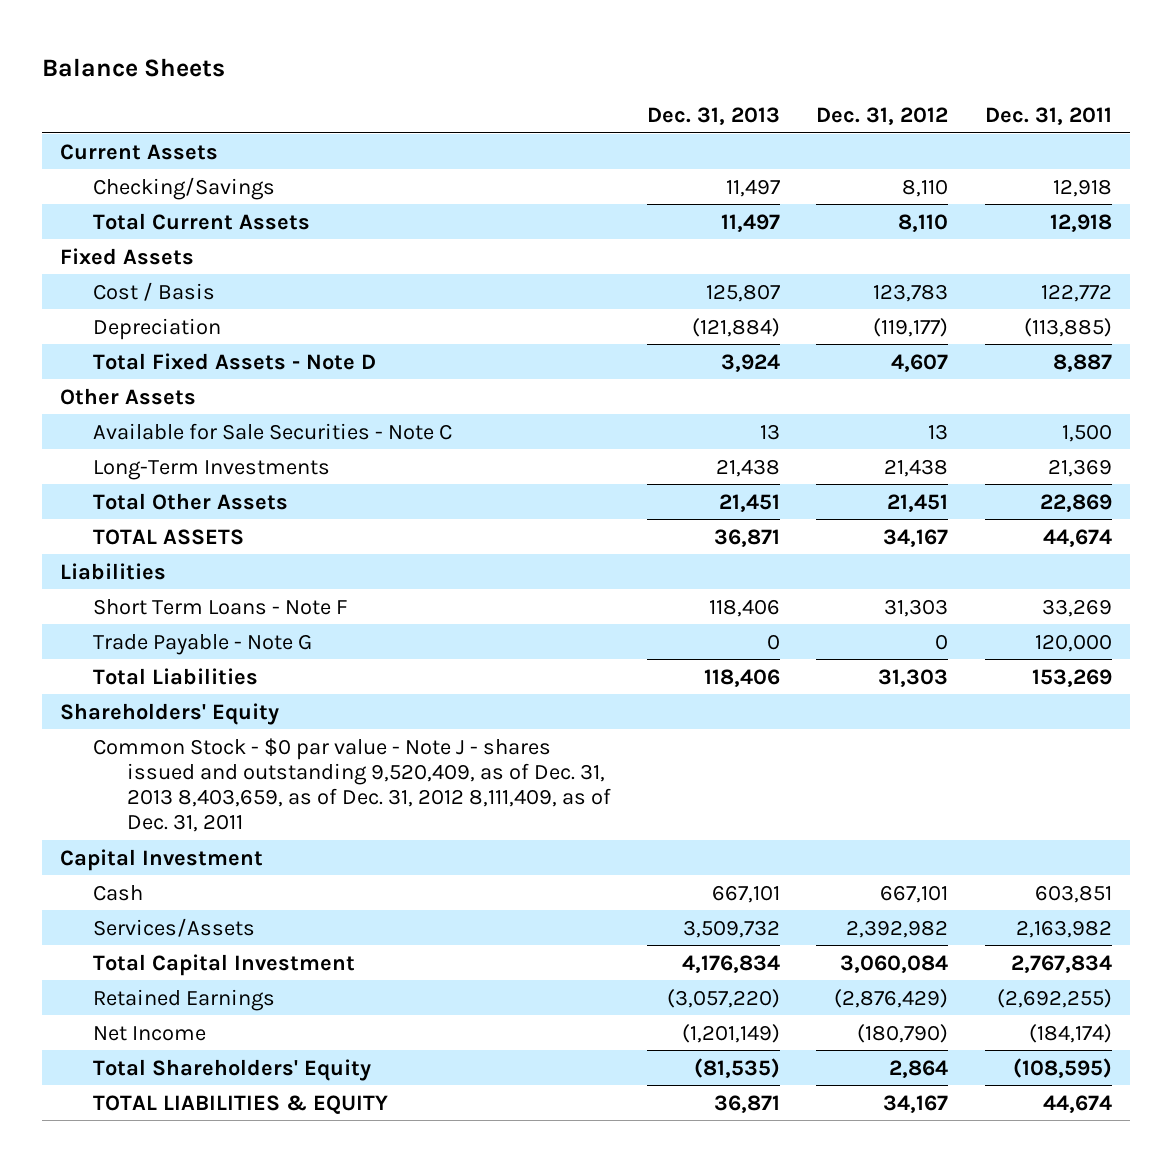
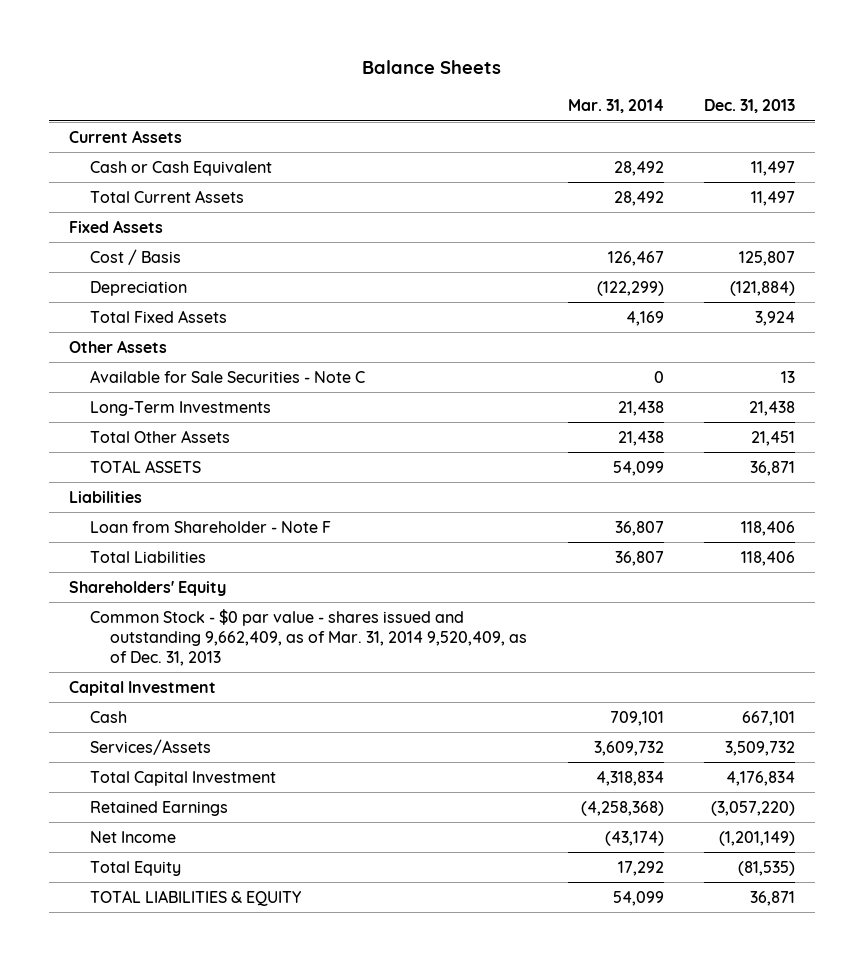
- | Dec. 31, 2013 | Dec. 31, 2012 | Dec. 31, 2011
+ | Mar. 31, 2014 | Dec. 31, 2013
- Checking/Savings | 11,497 | 8,110 | 12,918
+ Cash or Cash Equivalent | 28,492 | 11,497
- Total Fixed Assets - Note D | 3,924 | 4,607 | 8,887
+ Total Fixed Assets | 4,169 | 3,924
- Short Term Loans - Note F | 118,406 | 31,303 | 33,269
- Trade Payable - Note G | 0 | 0 | 120,000
+ Loan from Shareholder - Note F | 36,807 | 118,406
- Common Stock - $0 par value - Note J - shares issued and outstanding 9,520,409, as of Dec. 31, 2013 8,403,659, as of Dec. 31, 2012 8,111,409, as of Dec. 31, 2011
+ Common Stock - $0 par value - shares issued and outstanding 9,662,409, as of Mar. 31, 2014 9,520,409, as of Dec. 31, 2013
- Total Shareholders' Equity | (81,535) | 2,864 | (108,595)
+ Total Equity | 17,292 | (81,535)

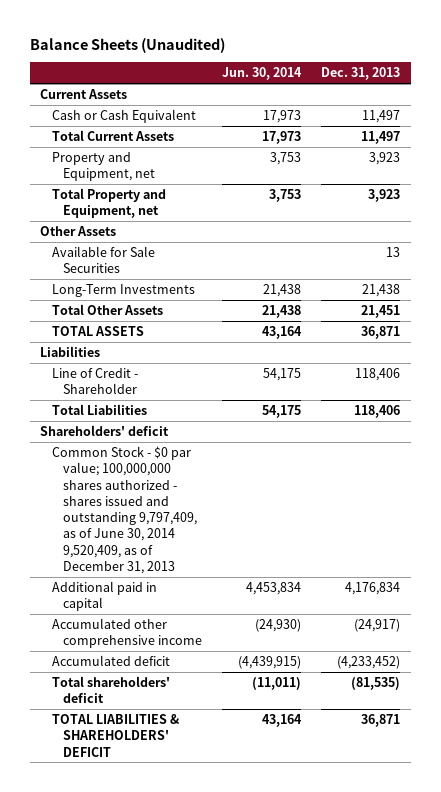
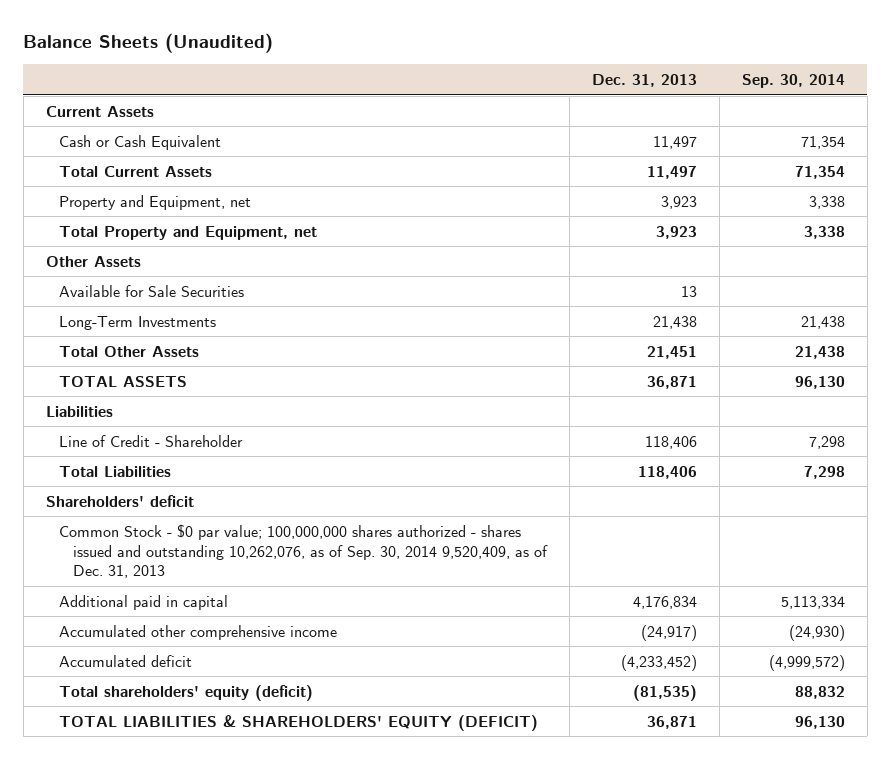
- | Jun. 30, 2014 | Dec. 31, 2013
+ | Dec. 31, 2013 | Sep. 30, 2014
- Common Stock - $0 par value; 100,000,000 shares authorized - shares issued and outstanding 9,797,409, as of June 30, 2014 9,520,409, as of December 31, 2013
+ Common Stock - $0 par value; 100,000,000 shares authorized - shares issued and outstanding 10,262,076, as of Sep. 30, 2014 9,520,409, as of Dec. 31, 2013
- Total shareholders' deficit | (11,011) | (81,535)
- TOTAL LIABILITIES & SHAREHOLDERS' DEFICIT | 43,164 | 36,871
+ Total shareholders' equity (deficit) | (81,535) | 88,832
+ TOTAL LIABILITIES & SHAREHOLDERS' EQUITY (DEFICIT) | 36,871 | 96,130

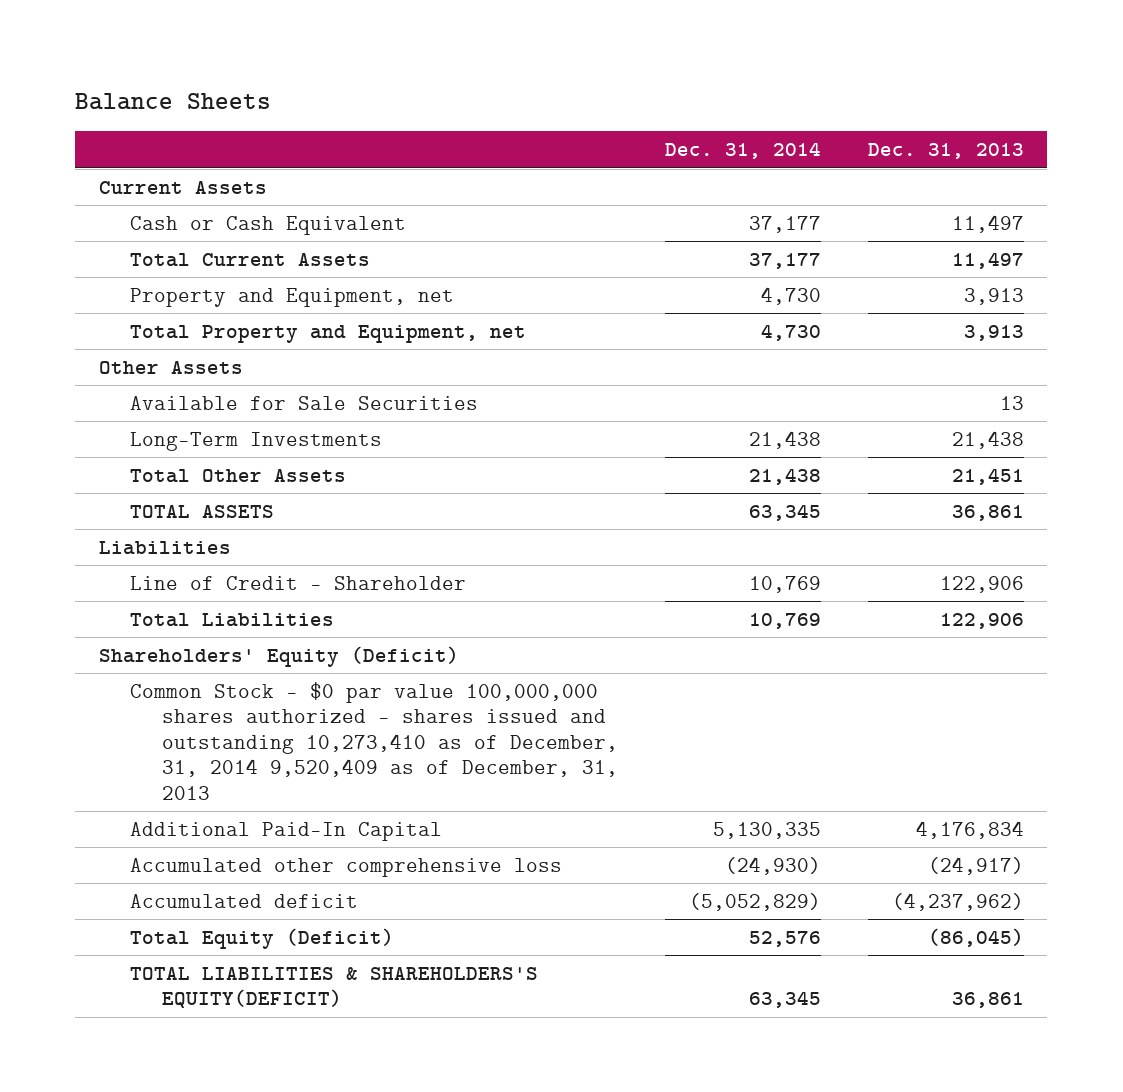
- Balance Sheets (Unaudited)
+ Balance Sheets
- | Dec. 31, 2013 | Sep. 30, 2014
+ | Dec. 31, 2014 | Dec. 31, 2013
- Property and Equipment, net | 3,923 | 3,338
- Total Property and Equipment, net | 3,923 | 3,338
+ Property and Equipment, net | 4,730 | 3,913
+ Total Property and Equipment, net | 4,730 | 3,913
- TOTAL ASSETS | 36,871 | 96,130
+ TOTAL ASSETS | 63,345 | 36,861
- Line of Credit - Shareholder | 118,406 | 7,298
- Total Liabilities | 118,406 | 7,298
- Shareholders' deficit
- Common Stock - $0 par value; 100,000,000 shares authorized - shares issued and outstanding 10,262,076, as of Sep. 30, 2014 9,520,409, as of Dec. 31, 2013
- Additional paid in capital | 4,176,834 | 5,113,334
- Accumulated other comprehensive income | (24,917) | (24,930)
- Accumulated deficit | (4,233,452) | (4,999,572)
- Total shareholders' equity (deficit) | (81,535) | 88,832
- TOTAL LIABILITIES & SHAREHOLDERS' EQUITY (DEFICIT) | 36,871 | 96,130
+ Line of Credit - Shareholder | 10,769 | 122,906
+ Total Liabilities | 10,769 | 122,906
+ Shareholders' Equity (Deficit)
+ Common Stock - $0 par value 100,000,000 shares authorized - shares issued and outstanding 10,273,410 as of December, 31, 2014 9,520,409 as of December, 31, 2013
+ Additional Paid-In Capital | 5,130,335 | 4,176,834
+ Accumulated other comprehensive loss | (24,930) | (24,917)
+ Accumulated deficit | (5,052,829) | (4,237,962)
+ Total Equity (Deficit) | 52,576 | (86,045)
+ TOTAL LIABILITIES & SHAREHOLDERS'S EQUITY(DEFICIT) | 63,345 | 36,861

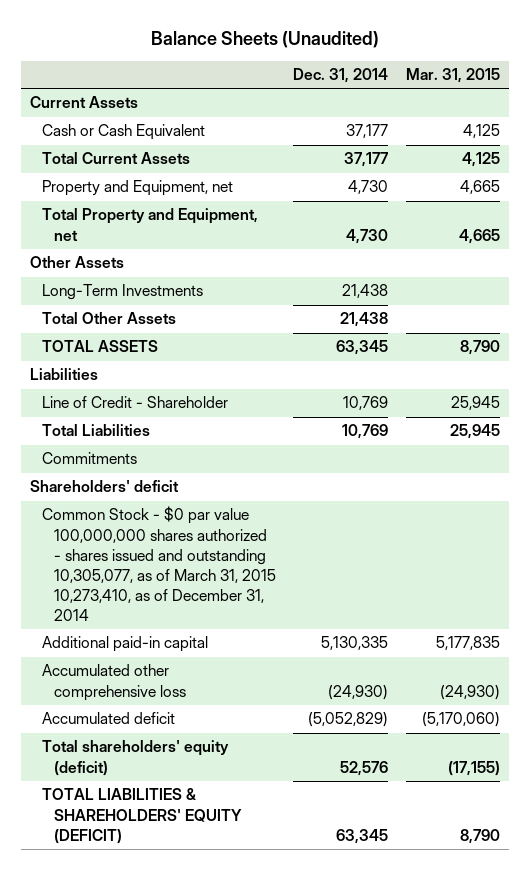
- Balance Sheets
+ Balance Sheets (Unaudited)
- | Dec. 31, 2014 | Dec. 31, 2013
+ | Dec. 31, 2014 | Mar. 31, 2015
- Available for Sale Securities | | 13
- Shareholders' Equity (Deficit)
- Common Stock - $0 par value 100,000,000 shares authorized - shares issued and outstanding 10,273,410 as of December, 31, 2014 9,520,409 as of December, 31, 2013
- Additional Paid-In Capital | 5,130,335 | 4,176,834
+ Commitments
+ Shareholders' deficit
+ Common Stock - $0 par value 100,000,000 shares authorized - shares issued and outstanding 10,305,077, as of March 31, 2015 10,273,410, as of December 31, 2014
+ Additional paid-in capital | 5,130,335 | 5,177,835
- Total Equity (Deficit) | 52,576 | (86,045)
- TOTAL LIABILITIES & SHAREHOLDERS'S EQUITY(DEFICIT) | 63,345 | 36,861
+ Total shareholders' equity (deficit) | 52,576 | (17,155)
+ TOTAL LIABILITIES & SHAREHOLDERS' EQUITY (DEFICIT) | 63,345 | 8,790

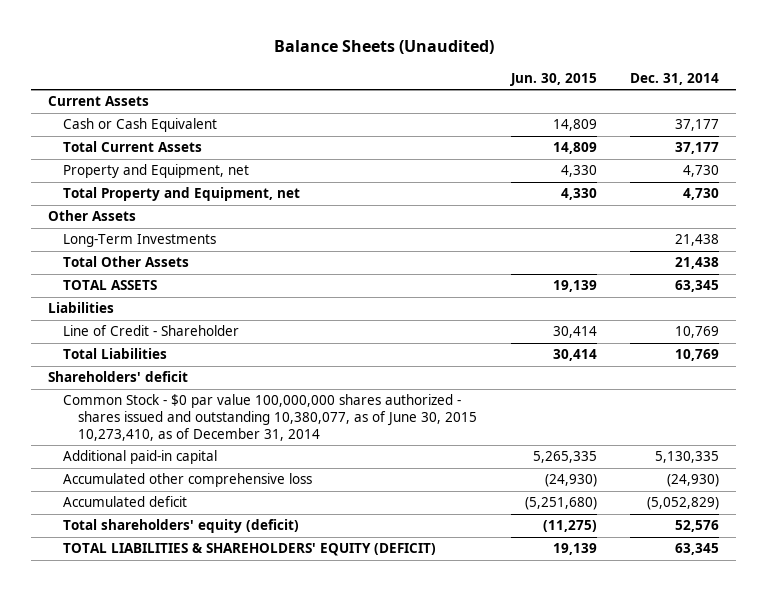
- | Dec. 31, 2014 | Mar. 31, 2015
+ | Jun. 30, 2015 | Dec. 31, 2014
- Commitments
- Common Stock - $0 par value 100,000,000 shares authorized - shares issued and outstanding 10,305,077, as of March 31, 2015 10,273,410, as of December 31, 2014
+ Common Stock - $0 par value 100,000,000 shares authorized - shares issued and outstanding 10,380,077, as of June 30, 2015 10,273,410, as of December 31, 2014

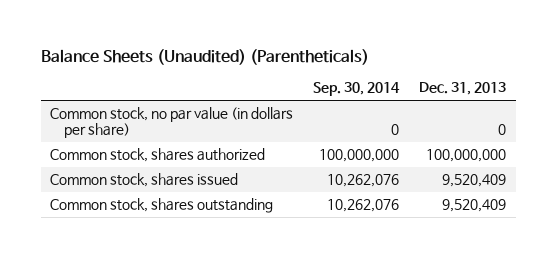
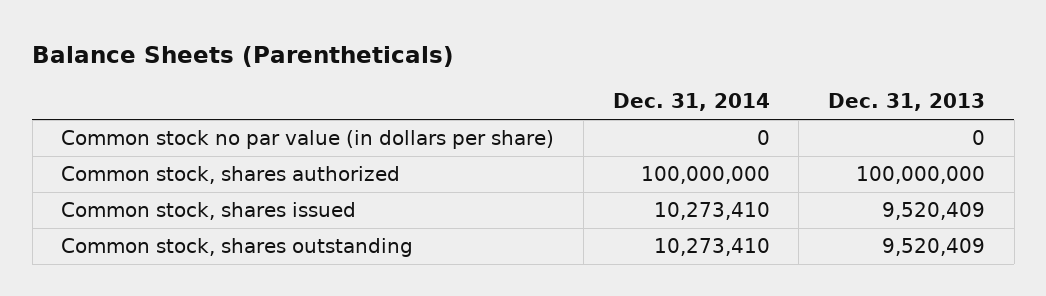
- Balance Sheets (Unaudited) (Parentheticals)
+ Balance Sheets (Parentheticals)
- | Sep. 30, 2014 | Dec. 31, 2013
+ | Dec. 31, 2014 | Dec. 31, 2013
- Common stock, no par value (in dollars per share) | 0 | 0
+ Common stock no par value (in dollars per share) | 0 | 0

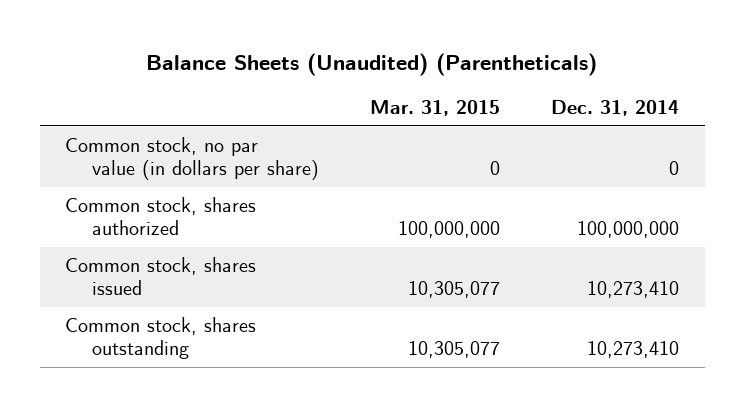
- Balance Sheets (Parentheticals)
+ Balance Sheets (Unaudited) (Parentheticals)
- | Dec. 31, 2014 | Dec. 31, 2013
+ | Mar. 31, 2015 | Dec. 31, 2014
- Common stock no par value (in dollars per share) | 0 | 0
+ Common stock, no par value (in dollars per share) | 0 | 0

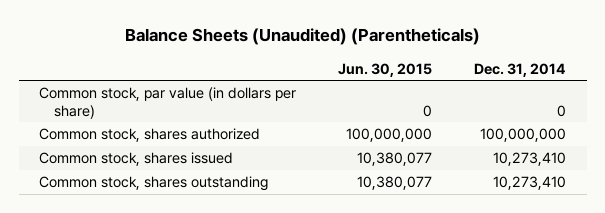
- | Mar. 31, 2015 | Dec. 31, 2014
+ | Jun. 30, 2015 | Dec. 31, 2014
- Common stock, no par value (in dollars per share) | 0 | 0
+ Common stock, par value (in dollars per share) | 0 | 0

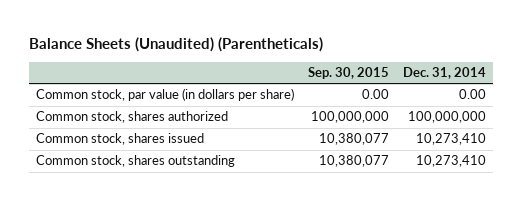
- | Jun. 30, 2015 | Dec. 31, 2014
+ | Sep. 30, 2015 | Dec. 31, 2014
- Common stock, par value (in dollars per share) | 0 | 0
+ Common stock, par value (in dollars per share) | 0.00 | 0.00

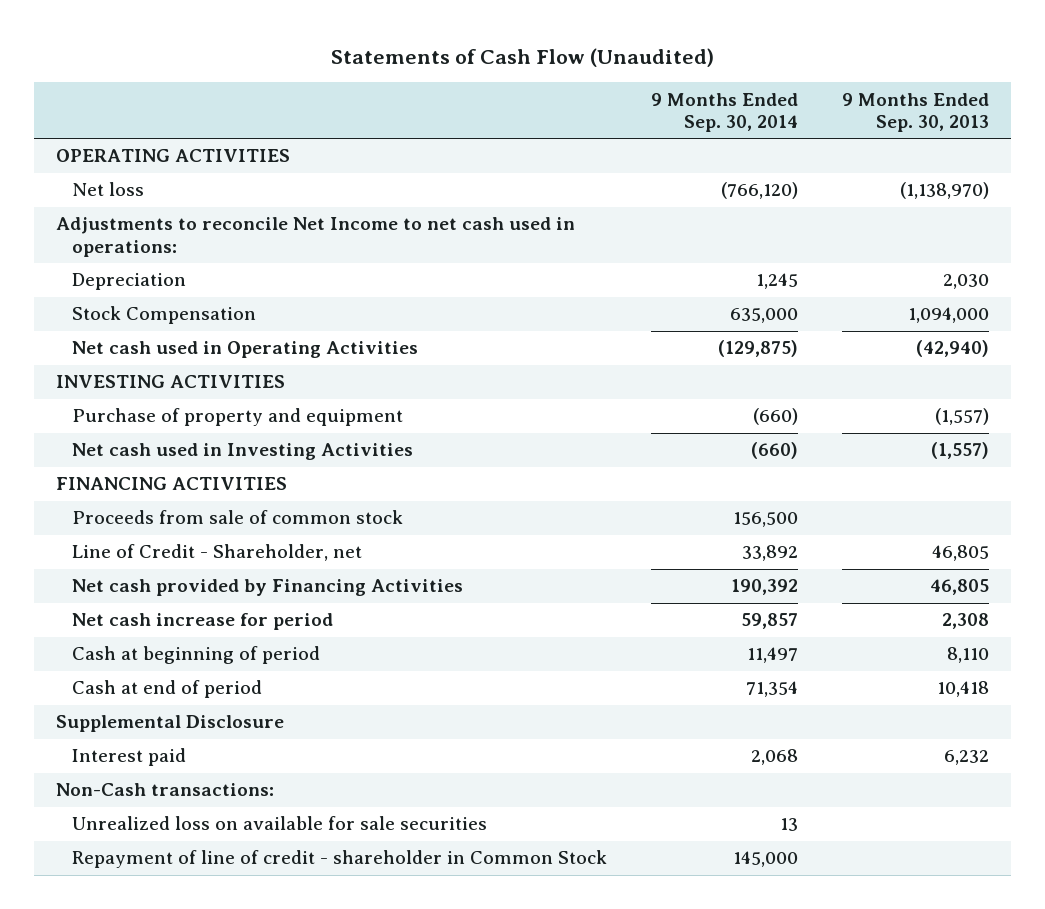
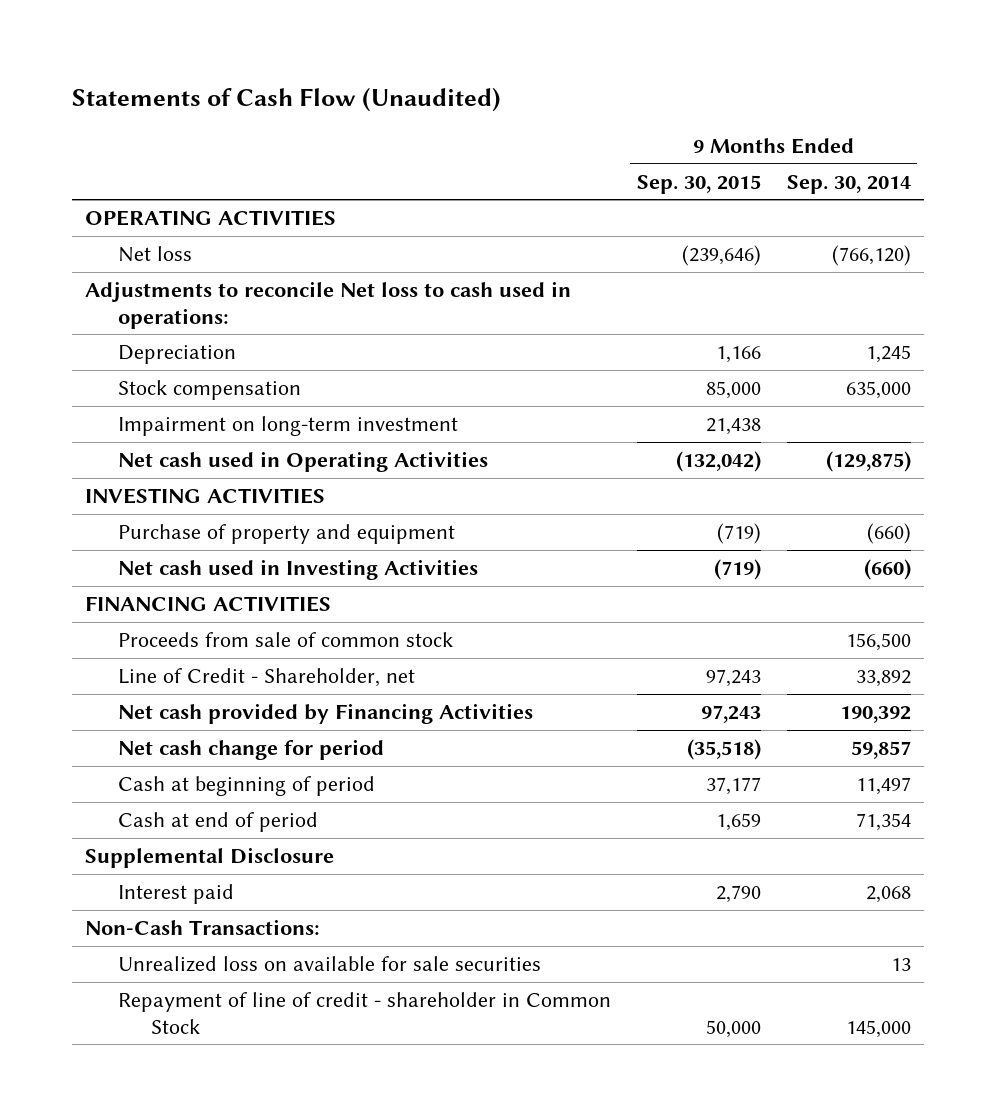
- | 9 Months Ended Sep. 30, 2014 | 9 Months Ended Sep. 30, 2013
+ | 9 Months Ended Sep. 30, 2015 | 9 Months Ended Sep. 30, 2014
- Adjustments to reconcile Net Income to net cash used in operations:
+ Adjustments to reconcile Net loss to cash used in operations:
- Stock Compensation | 635,000 | 1,094,000
+ Stock compensation | 85,000 | 635,000
+ Impairment on long-term investment | 21,438 |
- Net cash increase for period | 59,857 | 2,308
+ Net cash change for period | (35,518) | 59,857
- Non-Cash transactions:
+ Non-Cash Transactions:

